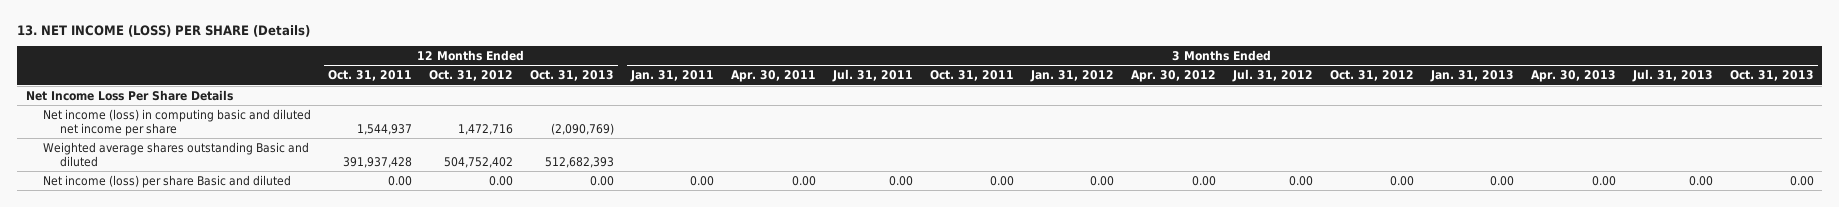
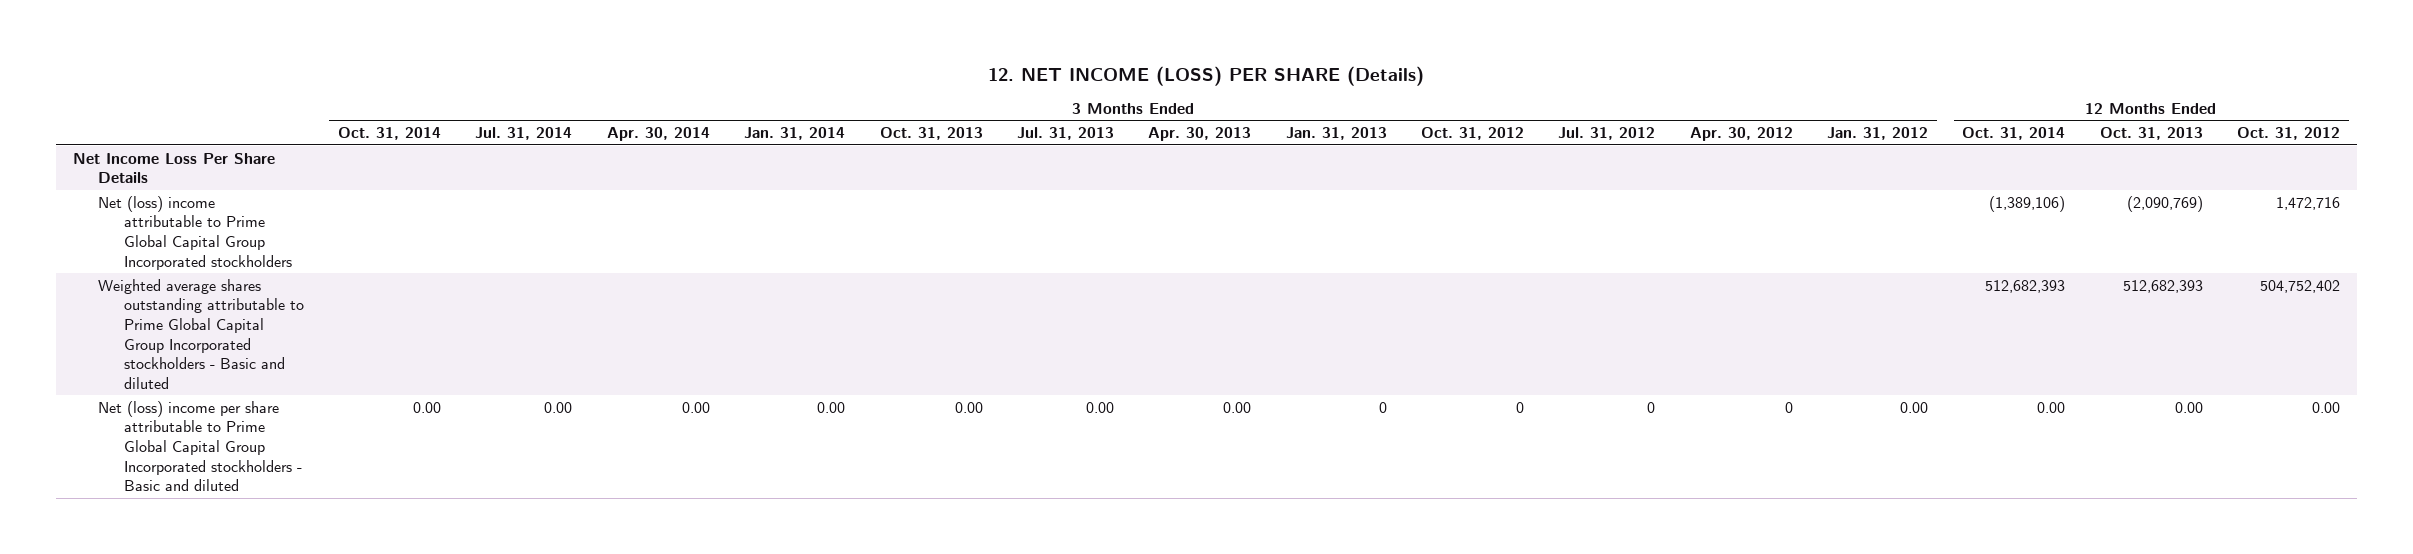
- 13. NET INCOME (LOSS) PER SHARE (Details)
+ 12. NET INCOME (LOSS) PER SHARE (Details)
- | 12 Months Ended Oct. 31, 2011 | 12 Months Ended Oct. 31, 2012 | 12 Months Ended Oct. 31, 2013 | 3 Months Ended Jan. 31, 2011 | 3 Months Ended Apr. 30, 2011 | 3 Months Ended Jul. 31, 2011 | 3 Months Ended Oct. 31, 2011 | 3 Months Ended Jan. 31, 2012 | 3 Months Ended Apr. 30, 2012 | 3 Months Ended Jul. 31, 2012 | 3 Months Ended Oct. 31, 2012 | 3 Months Ended Jan. 31, 2013 | 3 Months Ended Apr. 30, 2013 | 3 Months Ended Jul. 31, 2013 | 3 Months Ended Oct. 31, 2013
+ | 3 Months Ended Oct. 31, 2014 | 3 Months Ended Jul. 31, 2014 | 3 Months Ended Apr. 30, 2014 | 3 Months Ended Jan. 31, 2014 | 3 Months Ended Oct. 31, 2013 | 3 Months Ended Jul. 31, 2013 | 3 Months Ended Apr. 30, 2013 | 3 Months Ended Jan. 31, 2013 | 3 Months Ended Oct. 31, 2012 | 3 Months Ended Jul. 31, 2012 | 3 Months Ended Apr. 30, 2012 | 3 Months Ended Jan. 31, 2012 | 12 Months Ended Oct. 31, 2014 | 12 Months Ended Oct. 31, 2013 | 12 Months Ended Oct. 31, 2012
- Net income (loss) in computing basic and diluted net income per share | 1,544,937 | 1,472,716 | (2,090,769) | | | | | | | | | | | |
- Weighted average shares outstanding Basic and diluted | 391,937,428 | 504,752,402 | 512,682,393 | | | | | | | | | | | |
- Net income (loss) per share Basic and diluted | 0.00 | 0.00 | 0.00 | 0.00 | 0.00 | 0.00 | 0.00 | 0.00 | 0.00 | 0.00 | 0.00 | 0.00 | 0.00 | 0.00 | 0.00
+ Net (loss) income attributable to Prime Global Capital Group Incorporated stockholders | | | | | | | | | | | | | (1,389,106) | (2,090,769) | 1,472,716
+ Weighted average shares outstanding attributable to Prime Global Capital Group Incorporated stockholders - Basic and diluted | | | | | | | | | | | | | 512,682,393 | 512,682,393 | 504,752,402
+ Net (loss) income per share attributable to Prime Global Capital Group Incorporated stockholders - Basic and diluted | 0.00 | 0.00 | 0.00 | 0.00 | 0.00 | 0.00 | 0.00 | 0 | 0 | 0 | 0 | 0.00 | 0.00 | 0.00 | 0.00

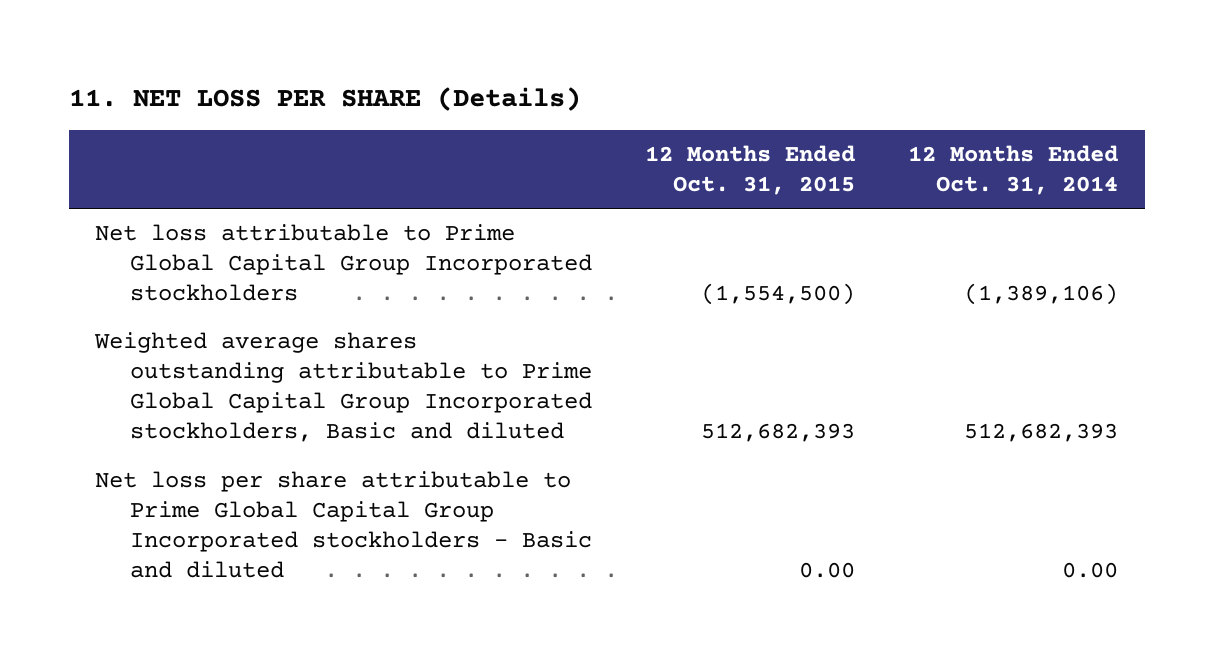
- 12. NET INCOME (LOSS) PER SHARE (Details)
+ 11. NET LOSS PER SHARE (Details)
- | 3 Months Ended Oct. 31, 2014 | 3 Months Ended Jul. 31, 2014 | 3 Months Ended Apr. 30, 2014 | 3 Months Ended Jan. 31, 2014 | 3 Months Ended Oct. 31, 2013 | 3 Months Ended Jul. 31, 2013 | 3 Months Ended Apr. 30, 2013 | 3 Months Ended Jan. 31, 2013 | 3 Months Ended Oct. 31, 2012 | 3 Months Ended Jul. 31, 2012 | 3 Months Ended Apr. 30, 2012 | 3 Months Ended Jan. 31, 2012 | 12 Months Ended Oct. 31, 2014 | 12 Months Ended Oct. 31, 2013 | 12 Months Ended Oct. 31, 2012
+ | 12 Months Ended Oct. 31, 2015 | 12 Months Ended Oct. 31, 2014
- Net Income Loss Per Share Details
- Net (loss) income attributable to Prime Global Capital Group Incorporated stockholders | | | | | | | | | | | | | (1,389,106) | (2,090,769) | 1,472,716
- Weighted average shares outstanding attributable to Prime Global Capital Group Incorporated stockholders - Basic and diluted | | | | | | | | | | | | | 512,682,393 | 512,682,393 | 504,752,402
- Net (loss) income per share attributable to Prime Global Capital Group Incorporated stockholders - Basic and diluted | 0.00 | 0.00 | 0.00 | 0.00 | 0.00 | 0.00 | 0.00 | 0 | 0 | 0 | 0 | 0.00 | 0.00 | 0.00 | 0.00
+ Net loss attributable to Prime Global Capital Group Incorporated stockholders | (1,554,500) | (1,389,106)
+ Weighted average shares outstanding attributable to Prime Global Capital Group Incorporated stockholders, Basic and diluted | 512,682,393 | 512,682,393
+ Net loss per share attributable to Prime Global Capital Group Incorporated stockholders - Basic and diluted | 0.00 | 0.00

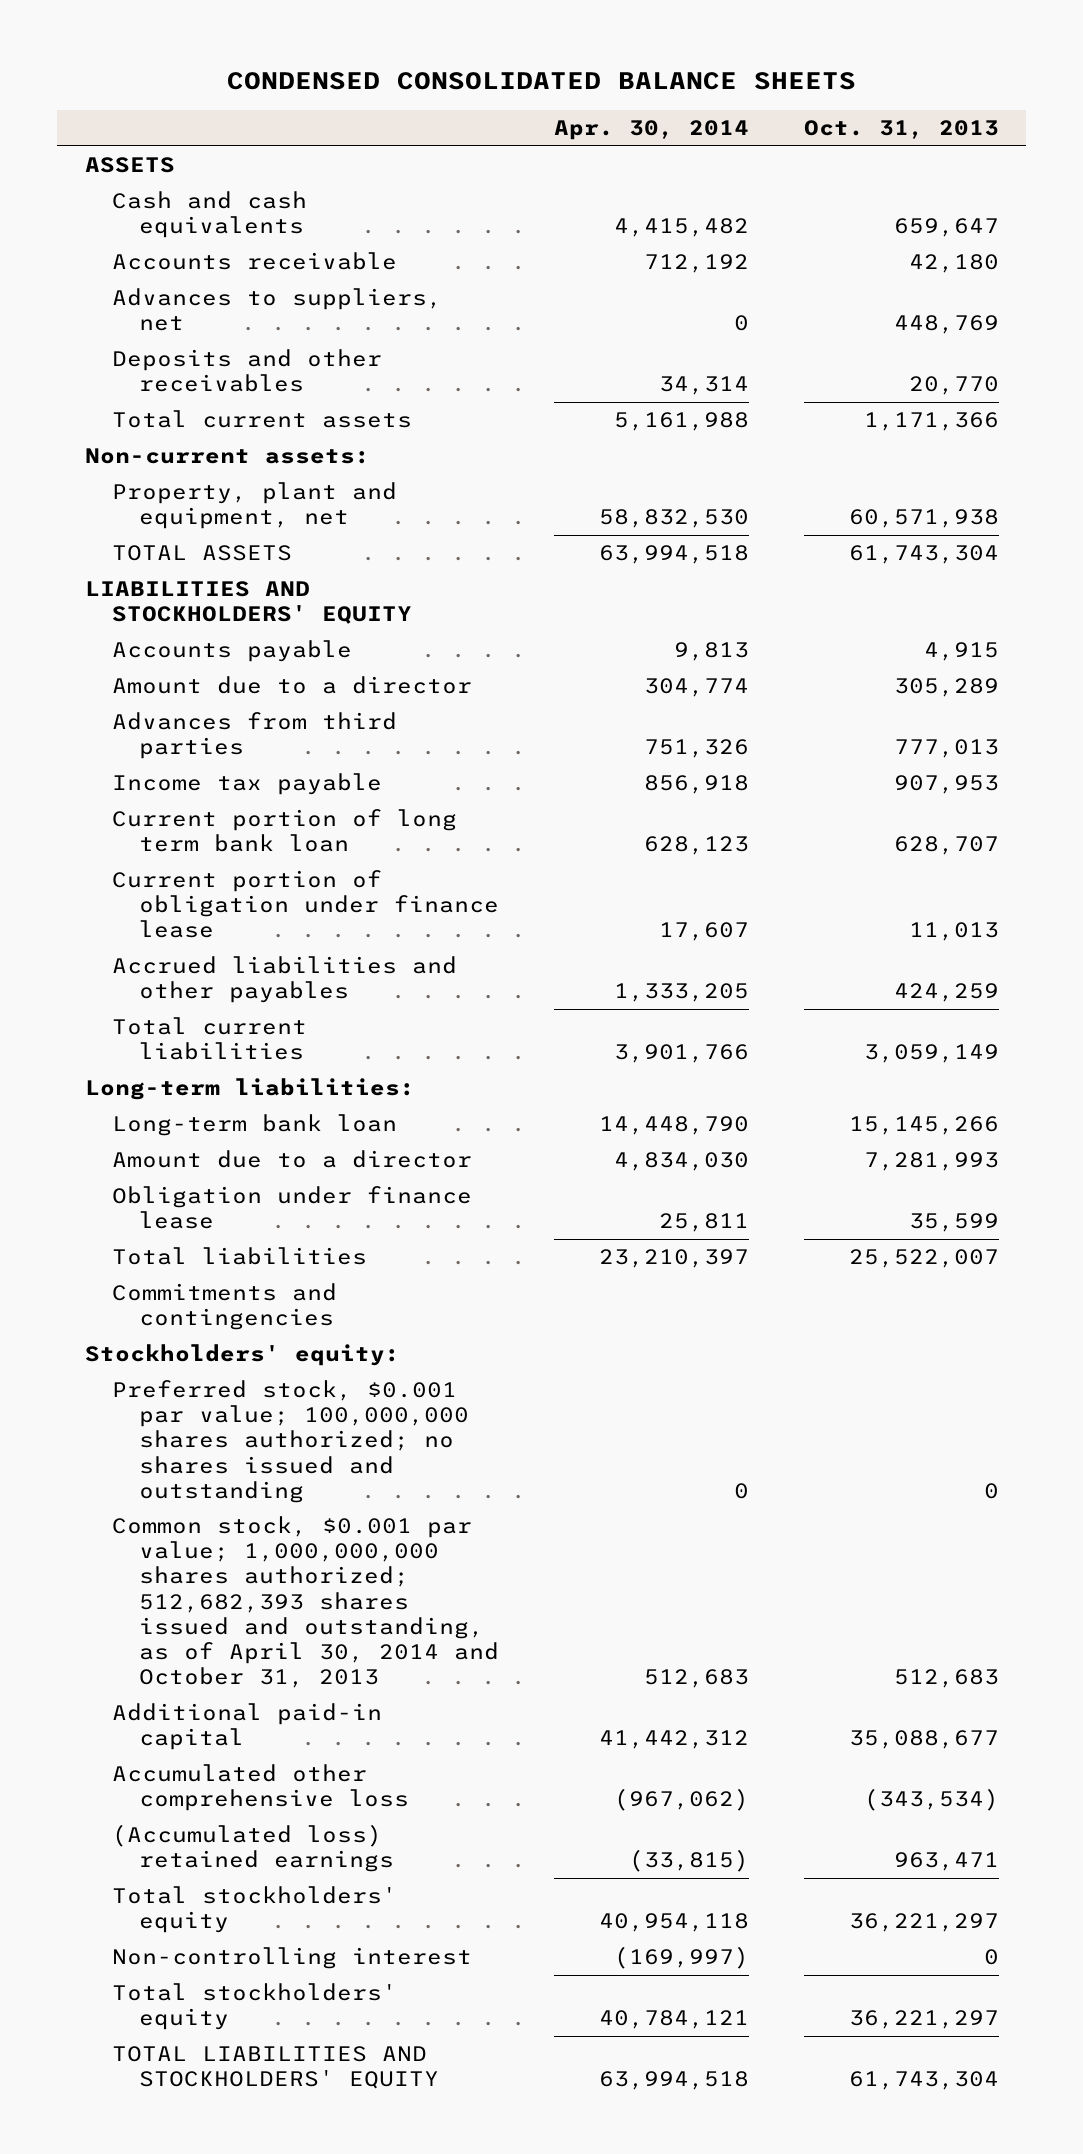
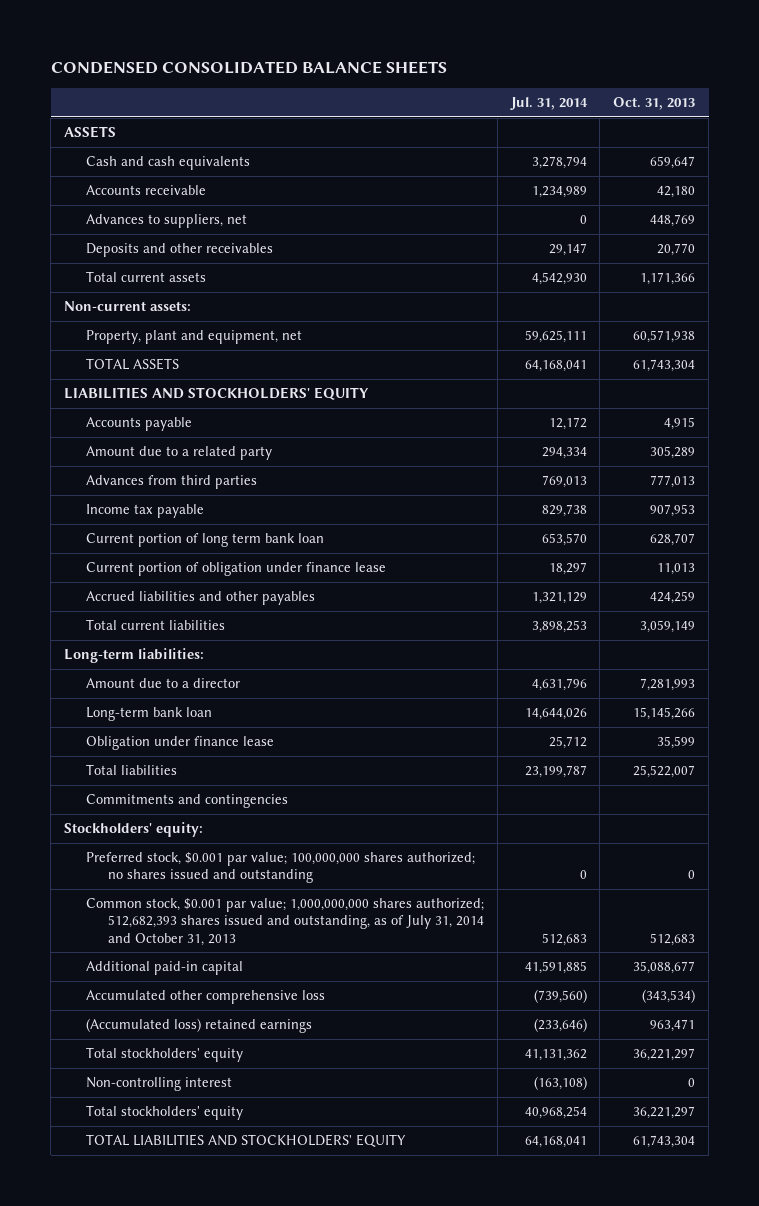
- | Apr. 30, 2014 | Oct. 31, 2013
+ | Jul. 31, 2014 | Oct. 31, 2013
- Amount due to a director | 304,774 | 305,289
+ Amount due to a related party | 294,334 | 305,289
moved down: Long-term bank loan | 14,644,026 | 15,145,266
- Common stock, $0.001 par value; 1,000,000,000 shares authorized; 512,682,393 shares issued and outstanding, as of April 30, 2014 and October 31, 2013 | 512,683 | 512,683
+ Common stock, $0.001 par value; 1,000,000,000 shares authorized; 512,682,393 shares issued and outstanding, as of July 31, 2014 and October 31, 2013 | 512,683 | 512,683

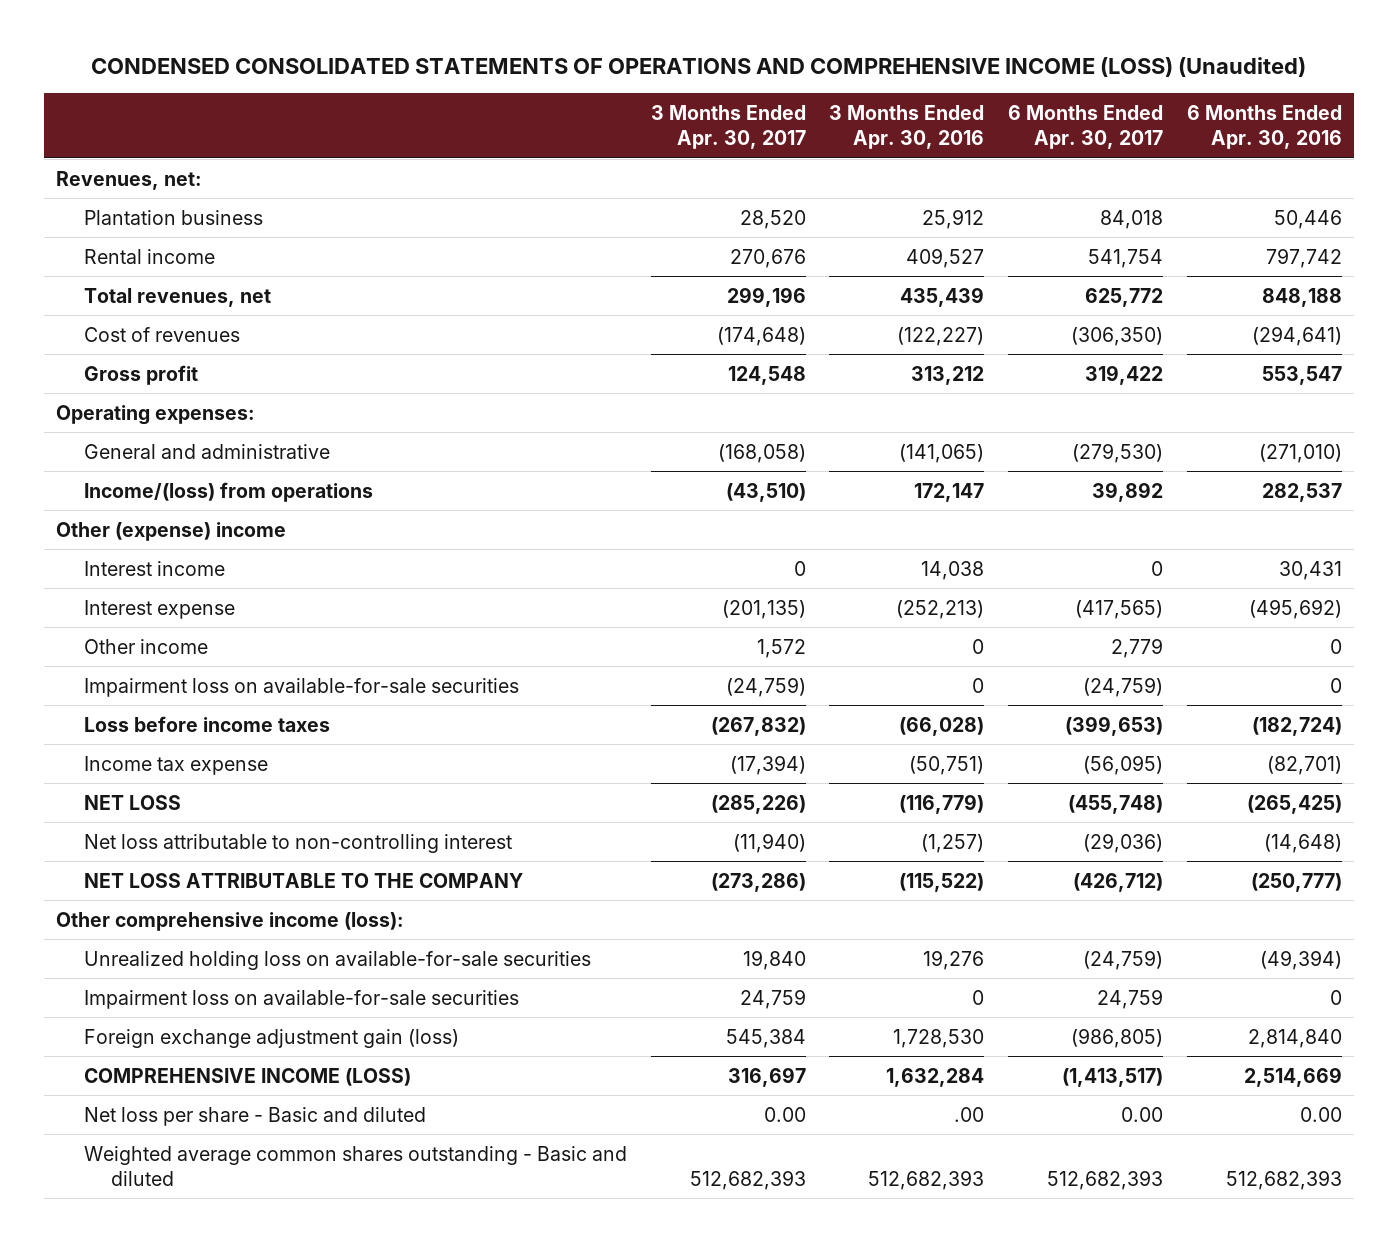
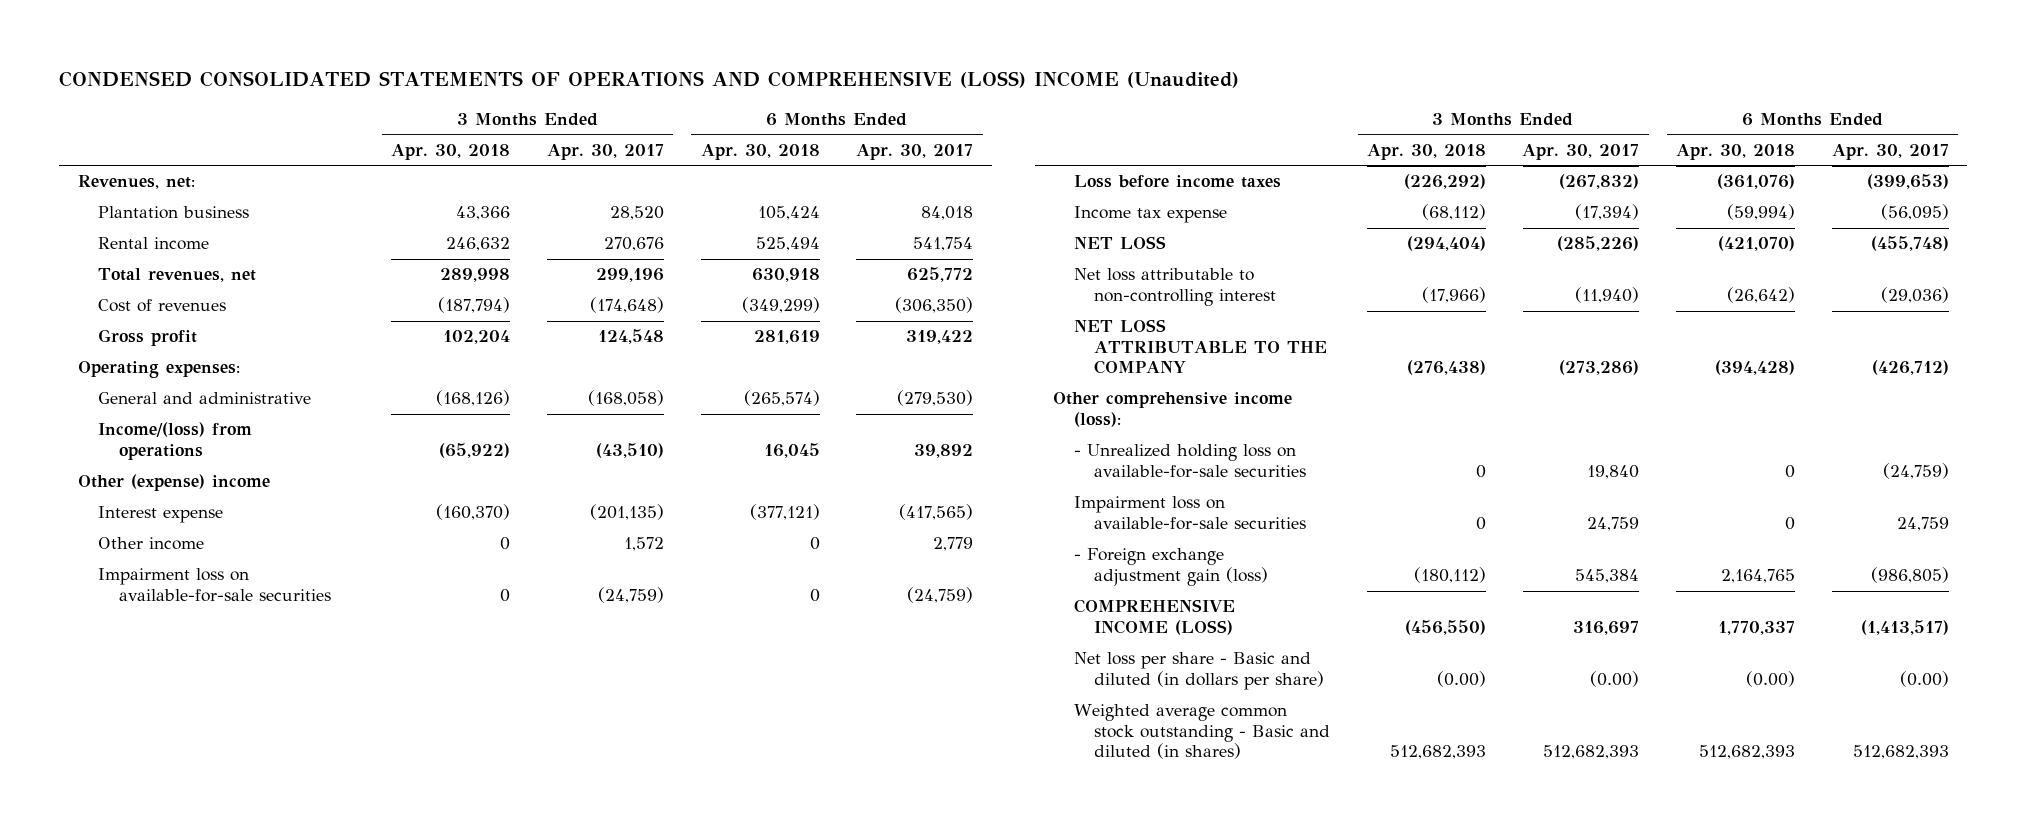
- CONDENSED CONSOLIDATED STATEMENTS OF OPERATIONS AND COMPREHENSIVE INCOME (LOSS) (Unaudited)
+ CONDENSED CONSOLIDATED STATEMENTS OF OPERATIONS AND COMPREHENSIVE (LOSS) INCOME (Unaudited)
- | 3 Months Ended Apr. 30, 2017 | 3 Months Ended Apr. 30, 2016 | 6 Months Ended Apr. 30, 2017 | 6 Months Ended Apr. 30, 2016
+ | 3 Months Ended Apr. 30, 2018 | 3 Months Ended Apr. 30, 2017 | 6 Months Ended Apr. 30, 2018 | 6 Months Ended Apr. 30, 2017
- Interest income | 0 | 14,038 | 0 | 30,431
- Unrealized holding loss on available-for-sale securities | 19,840 | 19,276 | (24,759) | (49,394)
+ - Unrealized holding loss on available-for-sale securities | 0 | 19,840 | 0 | (24,759)
- Foreign exchange adjustment gain (loss) | 545,384 | 1,728,530 | (986,805) | 2,814,840
+ - Foreign exchange adjustment gain (loss) | (180,112) | 545,384 | 2,164,765 | (986,805)
- Net loss per share - Basic and diluted | 0.00 | .00 | 0.00 | 0.00
- Weighted average common shares outstanding - Basic and diluted | 512,682,393 | 512,682,393 | 512,682,393 | 512,682,393
+ Net loss per share - Basic and diluted (in dollars per share) | (0.00) | (0.00) | (0.00) | (0.00)
+ Weighted average common stock outstanding - Basic and diluted (in shares) | 512,682,393 | 512,682,393 | 512,682,393 | 512,682,393

